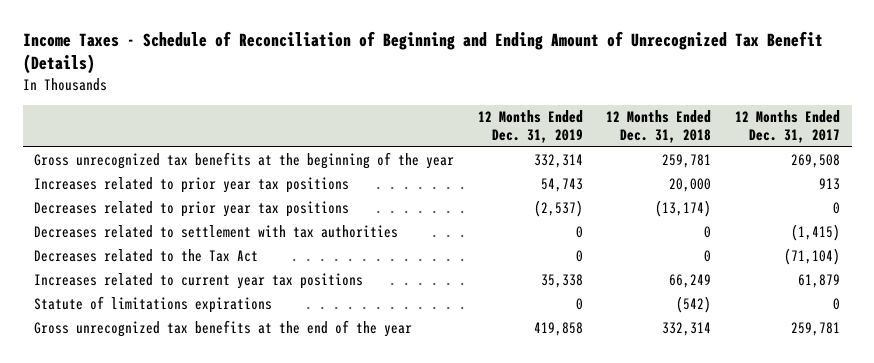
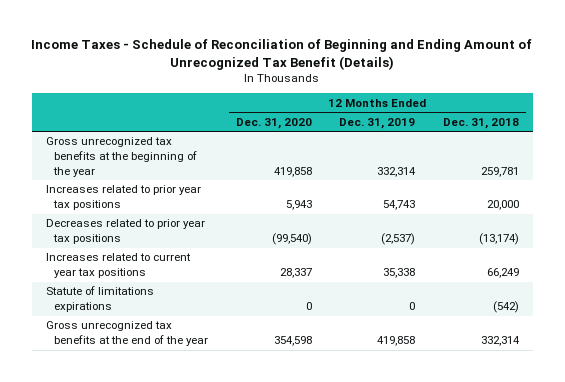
- | 12 Months Ended Dec. 31, 2019 | 12 Months Ended Dec. 31, 2018 | 12 Months Ended Dec. 31, 2017
+ | 12 Months Ended Dec. 31, 2020 | 12 Months Ended Dec. 31, 2019 | 12 Months Ended Dec. 31, 2018
- Decreases related to settlement with tax authorities | 0 | 0 | (1,415)
- Decreases related to the Tax Act | 0 | 0 | (71,104)

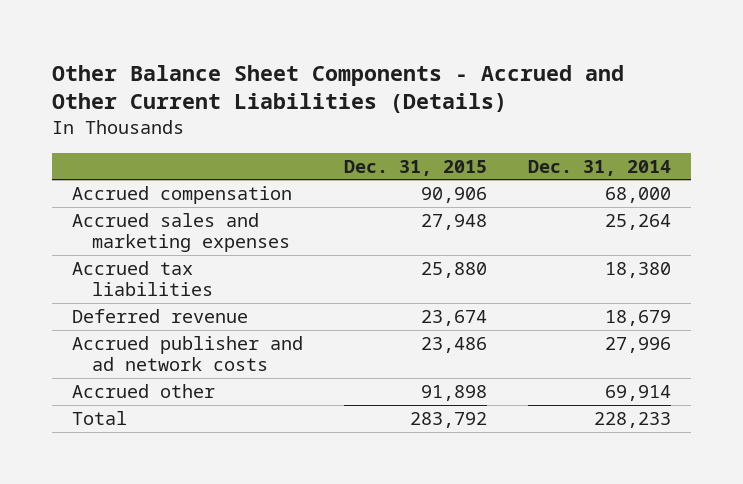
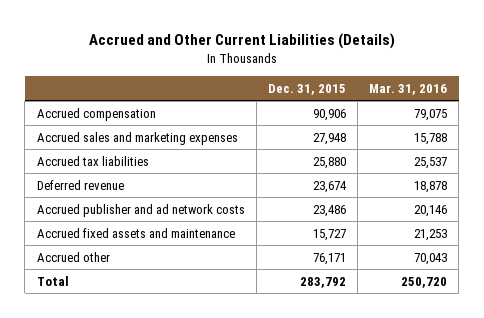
- Other Balance Sheet Components - Accrued and Other Current Liabilities (Details)
+ Accrued and Other Current Liabilities (Details)
- | Dec. 31, 2015 | Dec. 31, 2014
+ | Dec. 31, 2015 | Mar. 31, 2016
- Accrued other | 91,898 | 69,914
+ Accrued fixed assets and maintenance | 15,727 | 21,253
+ Accrued other | 76,171 | 70,043

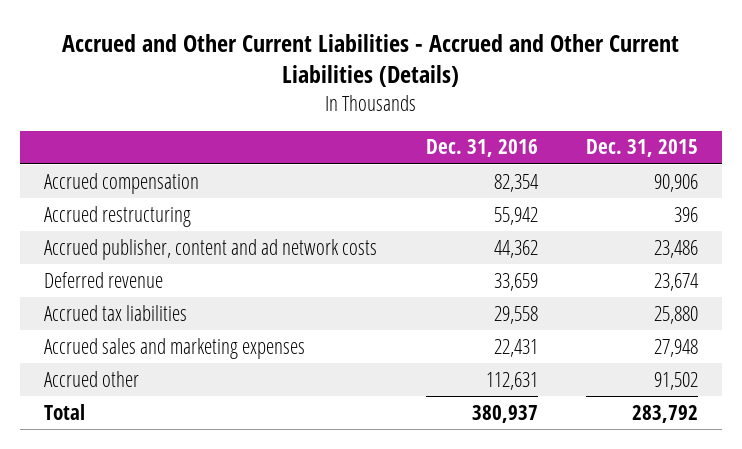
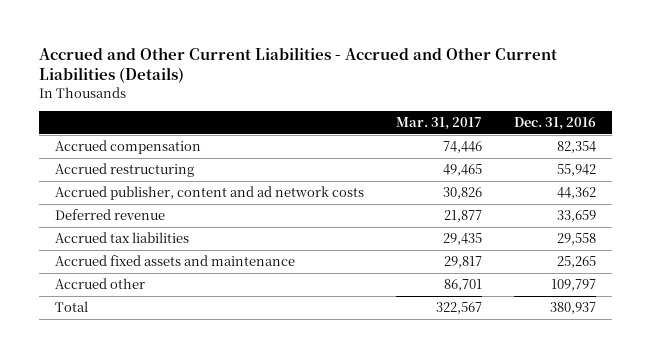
- | Dec. 31, 2016 | Dec. 31, 2015
+ | Mar. 31, 2017 | Dec. 31, 2016
- Accrued sales and marketing expenses | 22,431 | 27,948
- Accrued other | 112,631 | 91,502
+ Accrued fixed assets and maintenance | 29,817 | 25,265
+ Accrued other | 86,701 | 109,797

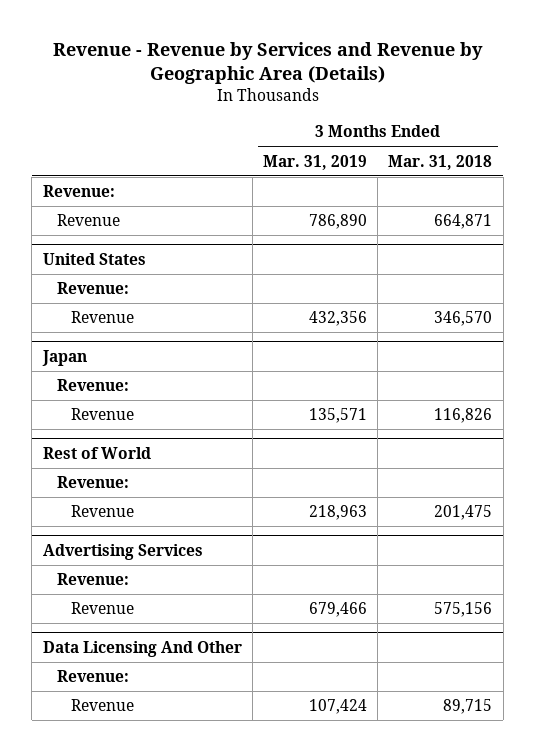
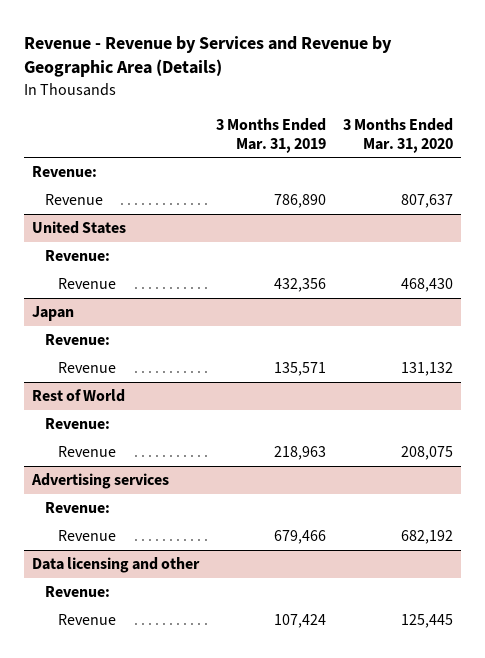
- | 3 Months Ended Mar. 31, 2019 | 3 Months Ended Mar. 31, 2018
+ | 3 Months Ended Mar. 31, 2019 | 3 Months Ended Mar. 31, 2020
- Advertising Services
+ Advertising services
- Data Licensing And Other
+ Data licensing and other

